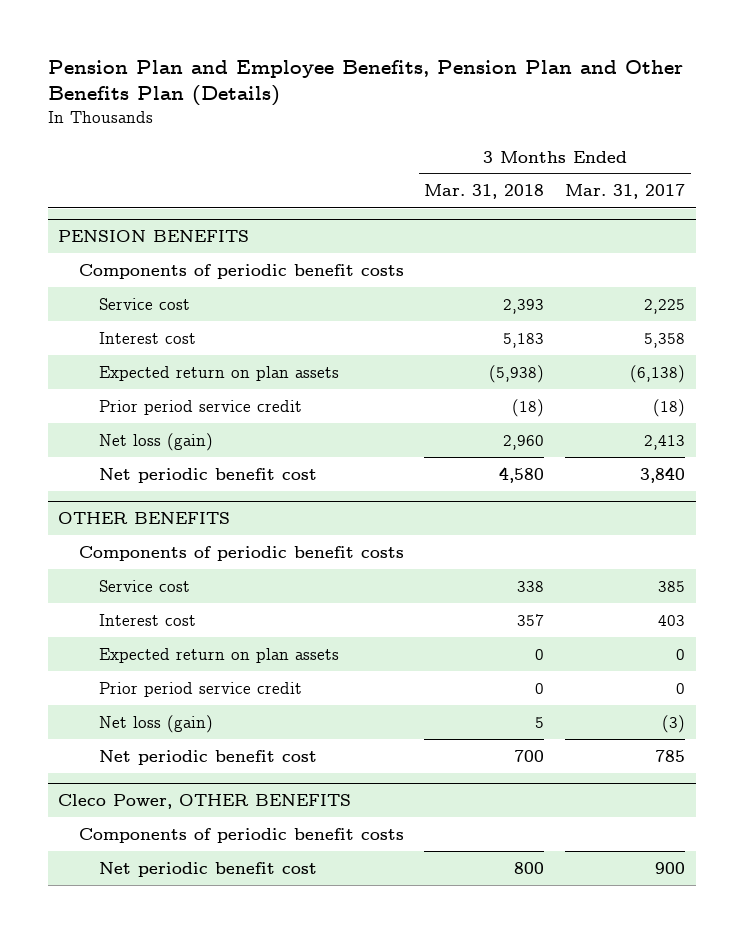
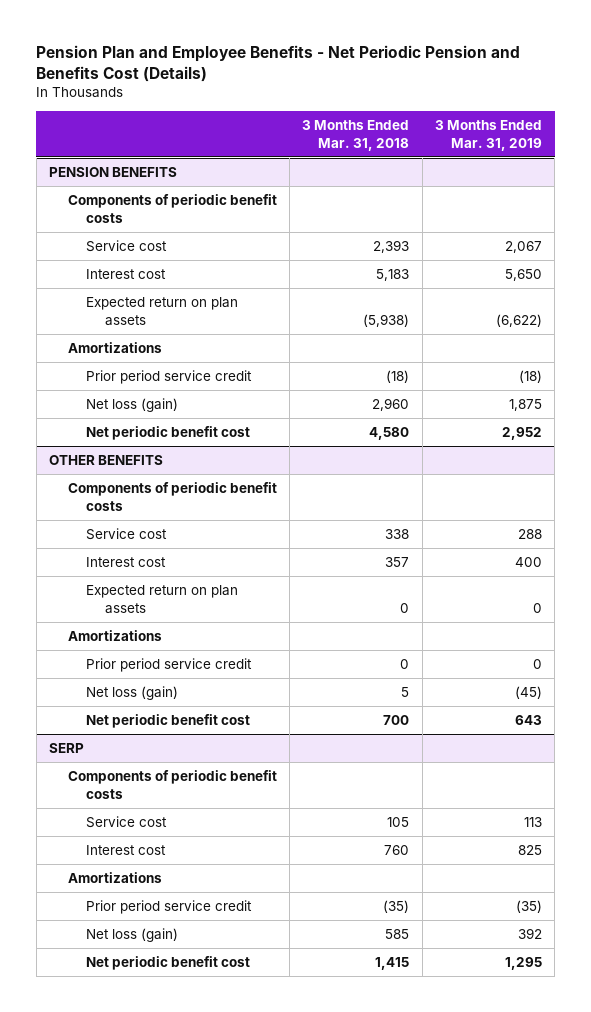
- Pension Plan and Employee Benefits, Pension Plan and Other Benefits Plan (Details)
+ Pension Plan and Employee Benefits - Net Periodic Pension and Benefits Cost (Details)
- | 3 Months Ended Mar. 31, 2018 | 3 Months Ended Mar. 31, 2017
+ | 3 Months Ended Mar. 31, 2018 | 3 Months Ended Mar. 31, 2019
@ PENSION BENEFITS
+ Amortizations
@ OTHER BENEFITS
+ Amortizations
- Cleco Power, OTHER BENEFITS
+ SERP
- Net periodic benefit cost | 800 | 900
+ Service cost | 105 | 113
+ Interest cost | 760 | 825
+ Amortizations
+ Prior period service credit | (35) | (35)
+ Net loss (gain) | 585 | 392
+ Net periodic benefit cost | 1,415 | 1,295

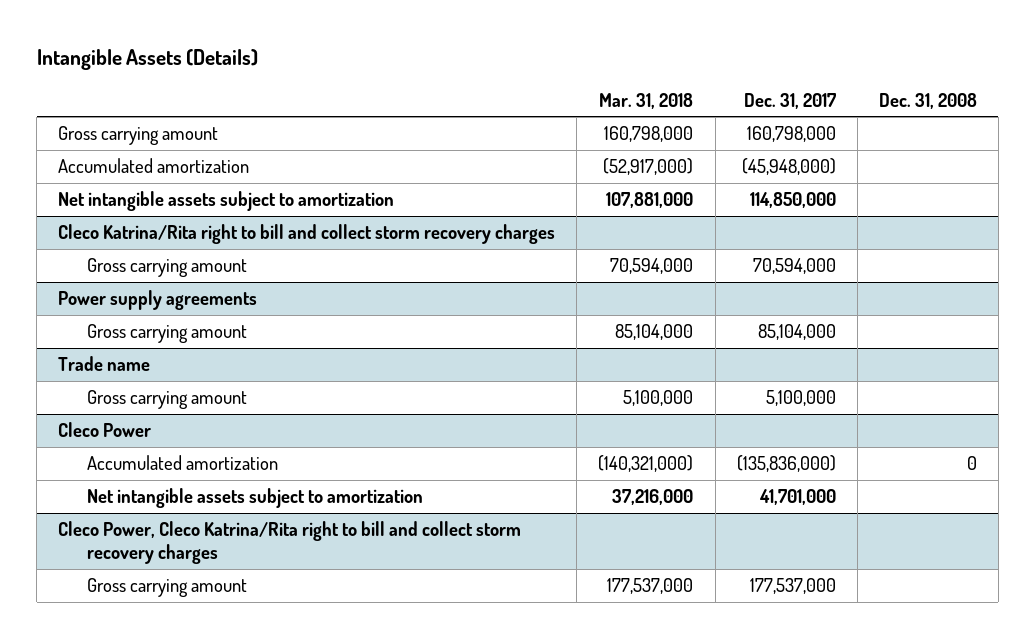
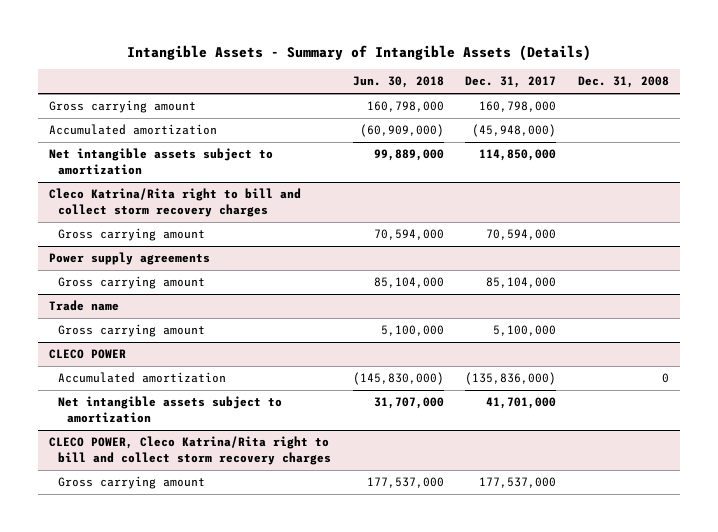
- Intangible Assets (Details)
+ Intangible Assets - Summary of Intangible Assets (Details)
- | Mar. 31, 2018 | Dec. 31, 2017 | Dec. 31, 2008
+ | Jun. 30, 2018 | Dec. 31, 2017 | Dec. 31, 2008
- Cleco Power
+ CLECO POWER
- Cleco Power, Cleco Katrina/Rita right to bill and collect storm recovery charges
+ CLECO POWER, Cleco Katrina/Rita right to bill and collect storm recovery charges

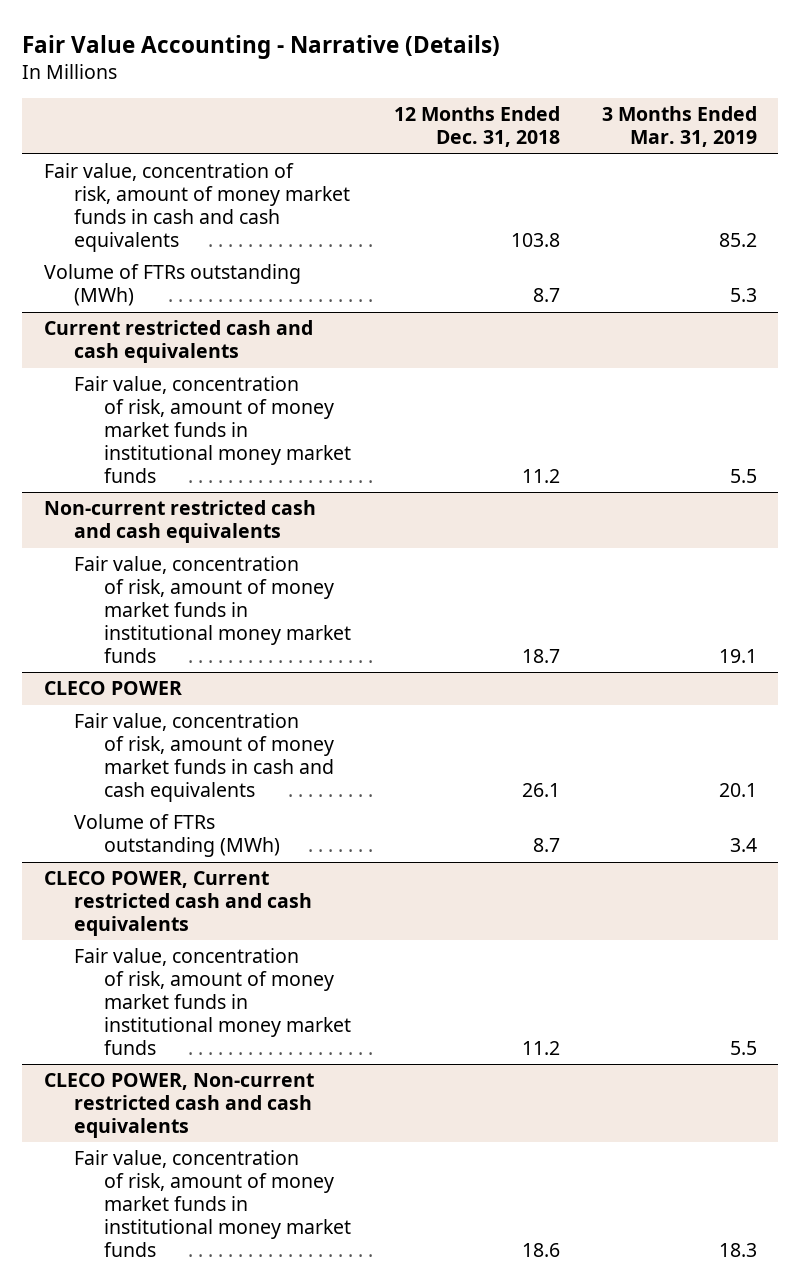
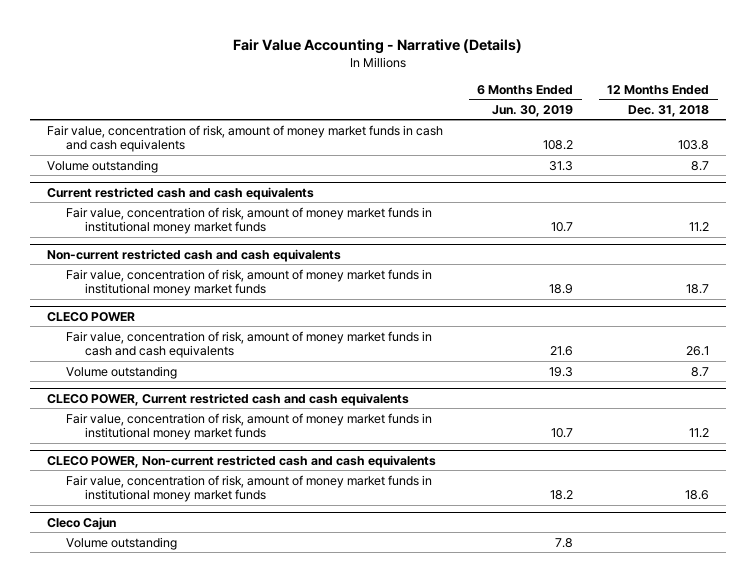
- | 12 Months Ended Dec. 31, 2018 | 3 Months Ended Mar. 31, 2019
+ | 6 Months Ended Jun. 30, 2019 | 12 Months Ended Dec. 31, 2018
- Volume of FTRs outstanding (MWh) | 8.7 | 5.3
+ Volume outstanding | 31.3 | 8.7
@ CLECO POWER
- Volume of FTRs outstanding (MWh) | 8.7 | 3.4
+ Volume outstanding | 19.3 | 8.7
+ Cleco Cajun
+ Volume outstanding | 7.8 |

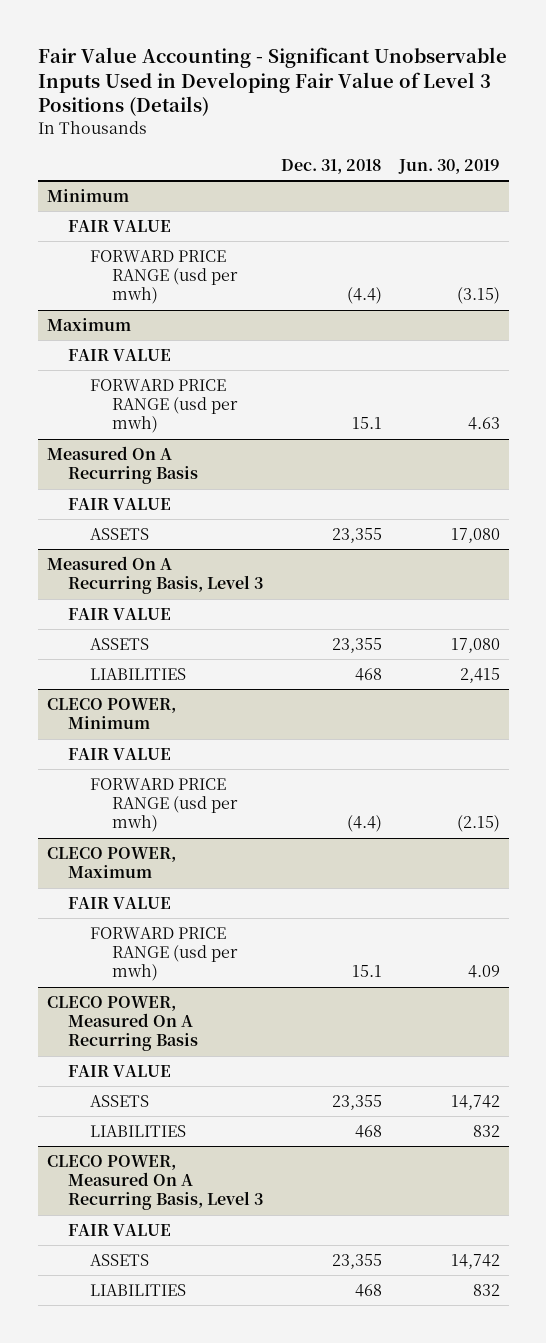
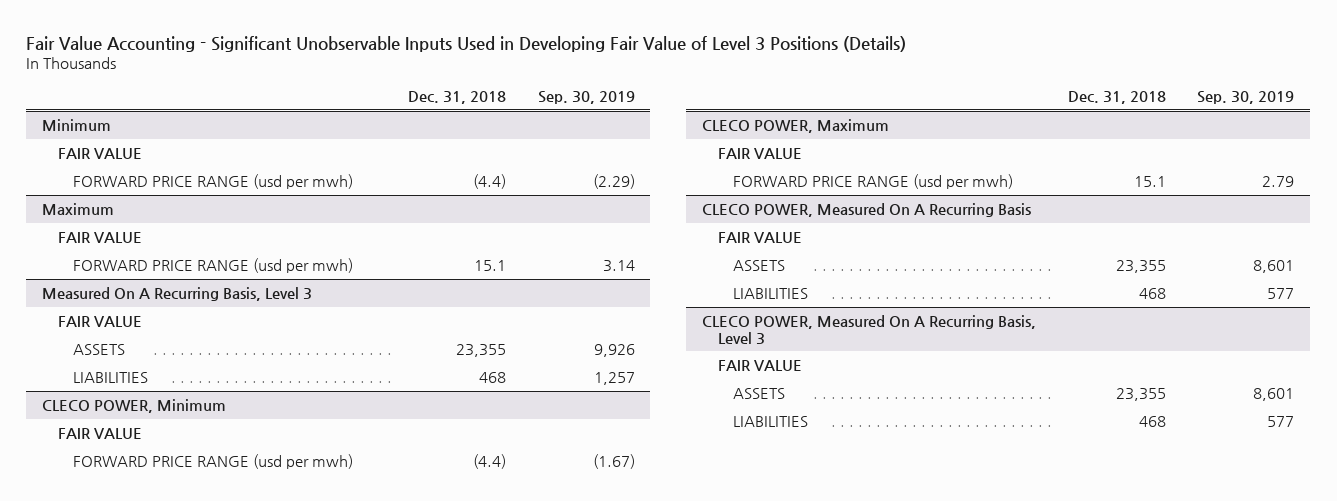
- | Dec. 31, 2018 | Jun. 30, 2019
+ | Dec. 31, 2018 | Sep. 30, 2019
- Measured On A Recurring Basis
- FAIR VALUE
- ASSETS | 23,355 | 17,080

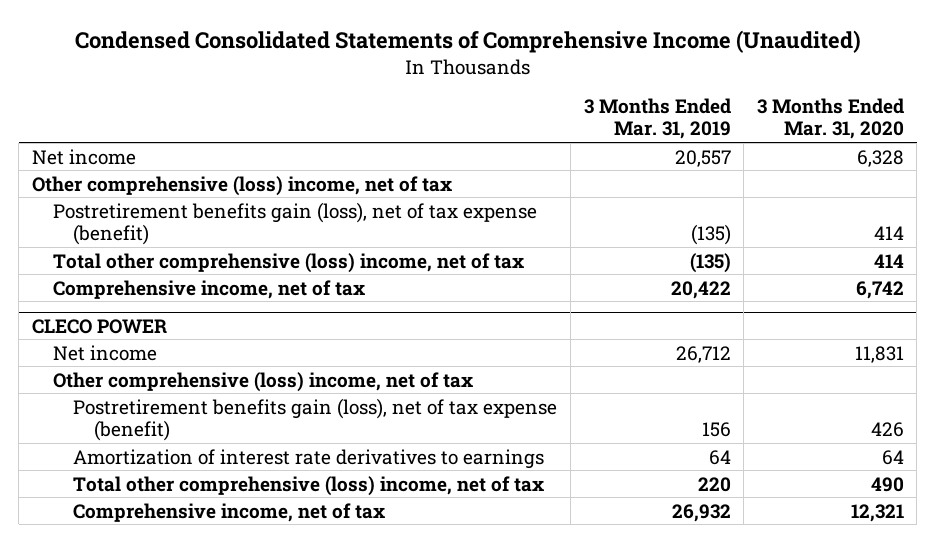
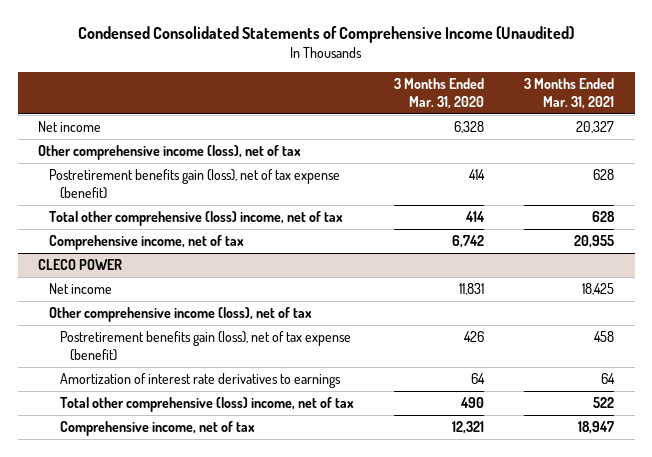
- | 3 Months Ended Mar. 31, 2019 | 3 Months Ended Mar. 31, 2020
+ | 3 Months Ended Mar. 31, 2020 | 3 Months Ended Mar. 31, 2021
- Other comprehensive (loss) income, net of tax
+ Other comprehensive income (loss), net of tax
@ CLECO POWER
- Other comprehensive (loss) income, net of tax
+ Other comprehensive income (loss), net of tax

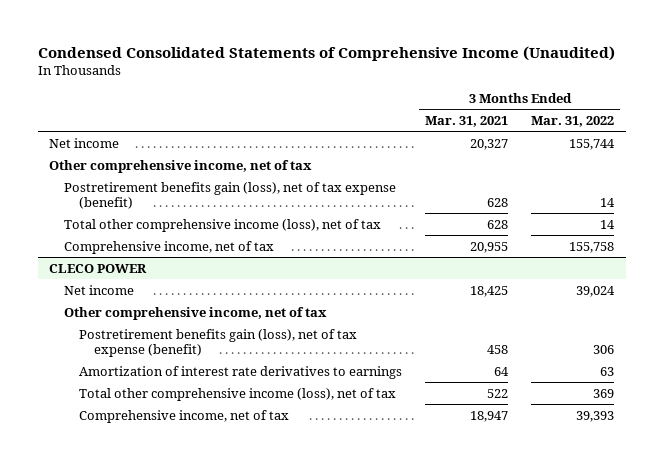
- | 3 Months Ended Mar. 31, 2020 | 3 Months Ended Mar. 31, 2021
+ | 3 Months Ended Mar. 31, 2021 | 3 Months Ended Mar. 31, 2022
- Other comprehensive income (loss), net of tax
+ Other comprehensive income, net of tax
- Total other comprehensive (loss) income, net of tax | 414 | 628
+ Total other comprehensive income (loss), net of tax | 628 | 14
@ CLECO POWER
- Other comprehensive income (loss), net of tax
+ Other comprehensive income, net of tax
- Total other comprehensive (loss) income, net of tax | 490 | 522
+ Total other comprehensive income (loss), net of tax | 522 | 369

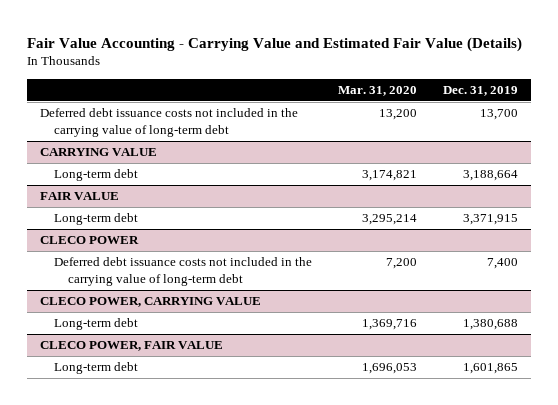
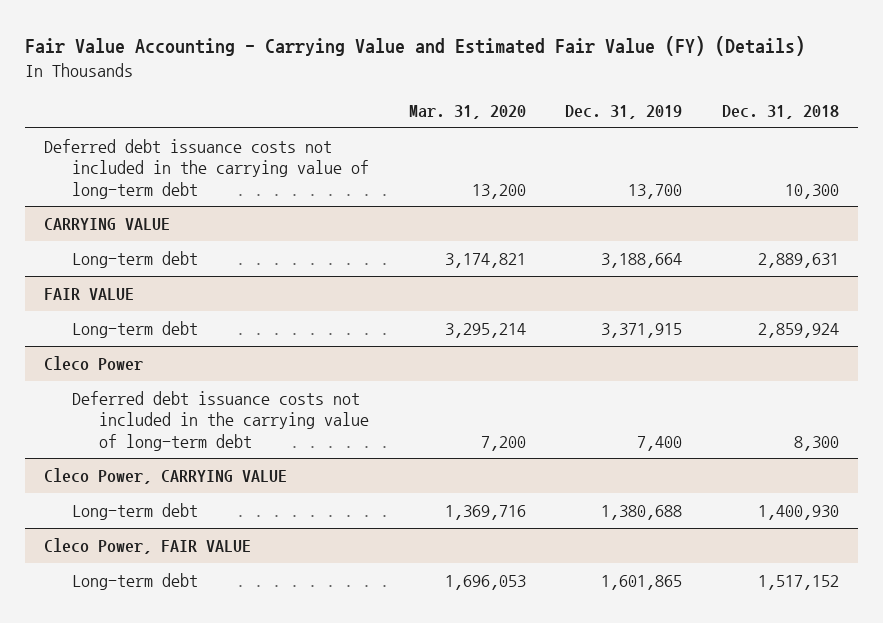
- Fair Value Accounting - Carrying Value and Estimated Fair Value (Details)
+ Fair Value Accounting - Carrying Value and Estimated Fair Value (FY) (Details)
- | Mar. 31, 2020 | Dec. 31, 2019
+ | Mar. 31, 2020 | Dec. 31, 2019 | Dec. 31, 2018
- CLECO POWER
+ Cleco Power
- CLECO POWER, CARRYING VALUE
+ Cleco Power, CARRYING VALUE
- CLECO POWER, FAIR VALUE
+ Cleco Power, FAIR VALUE

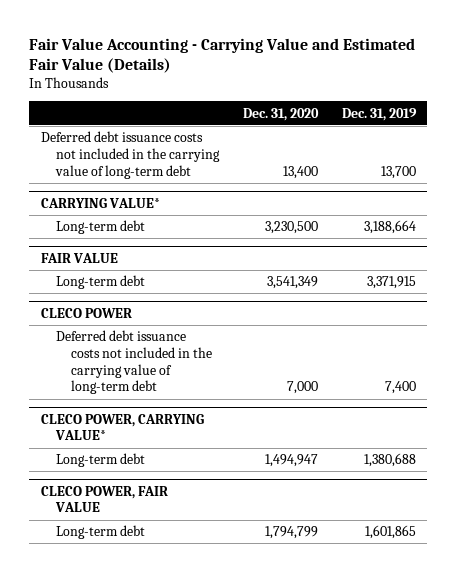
- Fair Value Accounting - Carrying Value and Estimated Fair Value (FY) (Details)
+ Fair Value Accounting - Carrying Value and Estimated Fair Value (Details)
- | Mar. 31, 2020 | Dec. 31, 2019 | Dec. 31, 2018
+ | Dec. 31, 2020 | Dec. 31, 2019
- CARRYING VALUE
+ CARRYING VALUE*
- Cleco Power
+ CLECO POWER
- Cleco Power, CARRYING VALUE
+ CLECO POWER, CARRYING VALUE*
- Cleco Power, FAIR VALUE
+ CLECO POWER, FAIR VALUE

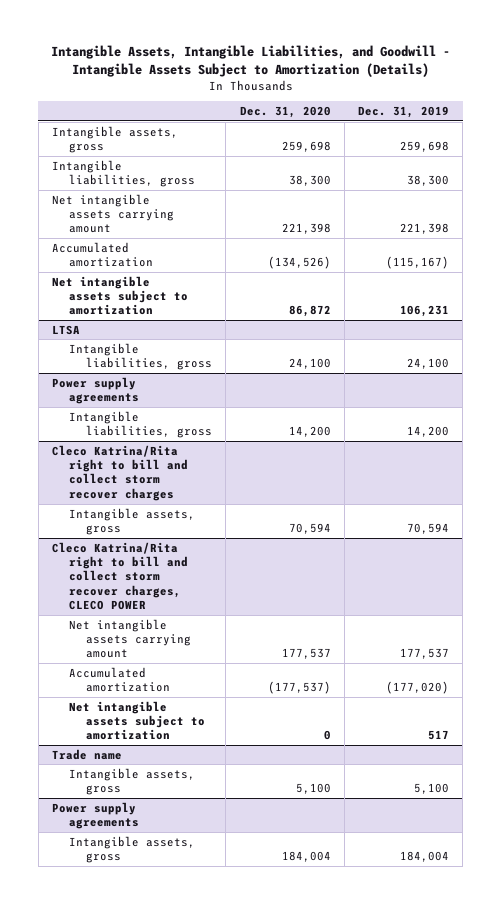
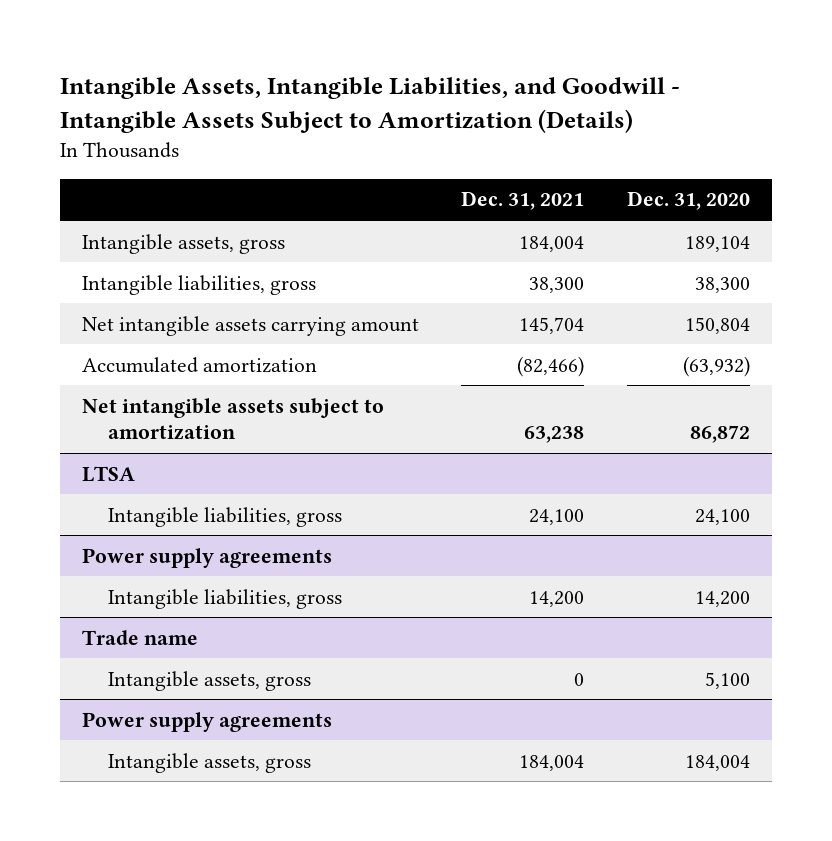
- | Dec. 31, 2020 | Dec. 31, 2019
+ | Dec. 31, 2021 | Dec. 31, 2020
- Intangible assets, gross | 259,698 | 259,698
+ Intangible assets, gross | 184,004 | 189,104
- Net intangible assets carrying amount | 221,398 | 221,398
- Accumulated amortization | (134,526) | (115,167)
+ Net intangible assets carrying amount | 145,704 | 150,804
+ Accumulated amortization | (82,466) | (63,932)
- Cleco Katrina/Rita right to bill and collect storm recover charges
- Intangible assets, gross | 70,594 | 70,594
- Cleco Katrina/Rita right to bill and collect storm recover charges, CLECO POWER
- Net intangible assets carrying amount | 177,537 | 177,537
- Accumulated amortization | (177,537) | (177,020)
- Net intangible assets subject to amortization | 0 | 517

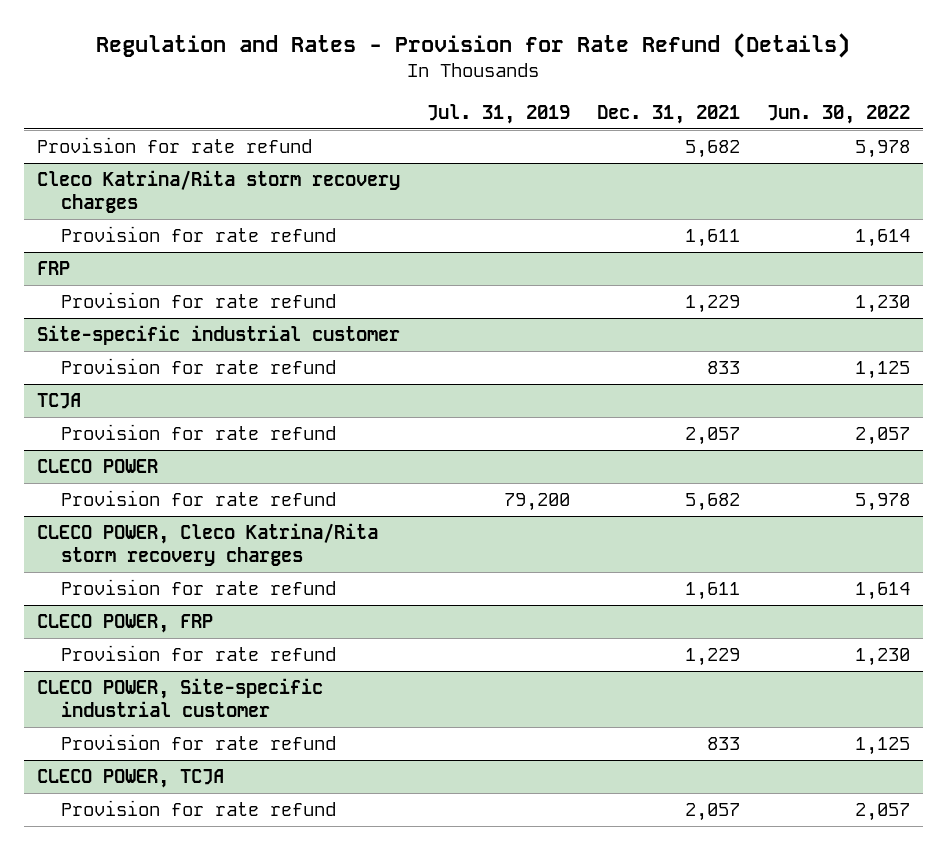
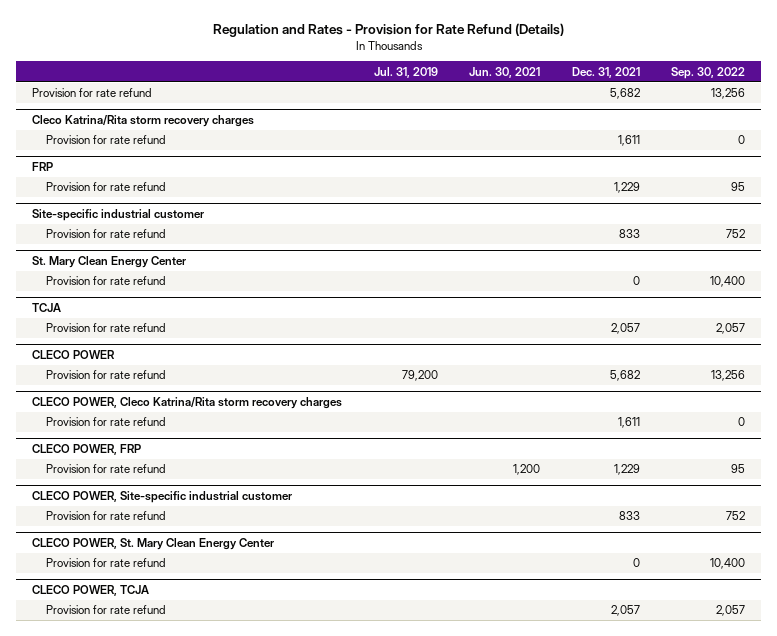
- | Jul. 31, 2019 | Dec. 31, 2021 | Jun. 30, 2022
+ | Jul. 31, 2019 | Jun. 30, 2021 | Dec. 31, 2021 | Sep. 30, 2022
+ St. Mary Clean Energy Center
+ Provision for rate refund | | | 0 | 10,400
+ CLECO POWER, St. Mary Clean Energy Center
+ Provision for rate refund | | | 0 | 10,400

